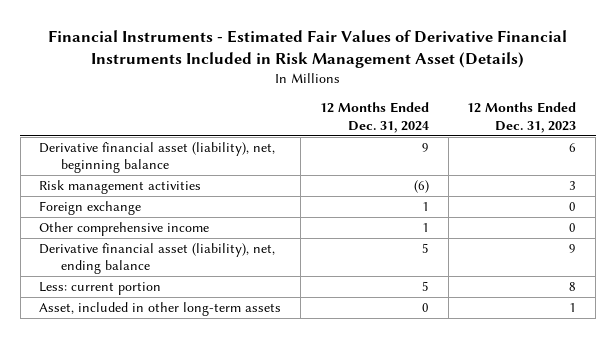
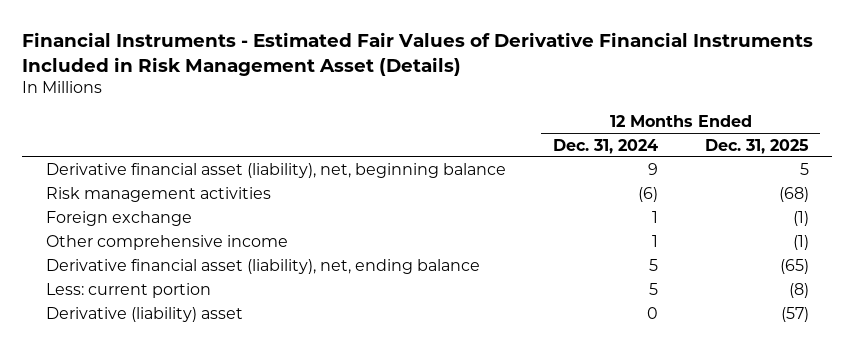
- | 12 Months Ended Dec. 31, 2024 | 12 Months Ended Dec. 31, 2023
+ | 12 Months Ended Dec. 31, 2024 | 12 Months Ended Dec. 31, 2025
- Asset, included in other long-term assets | 0 | 1
+ Derivative (liability) asset | 0 | (57)

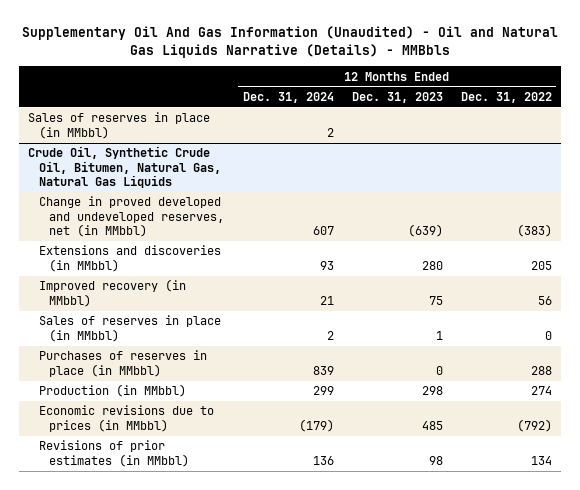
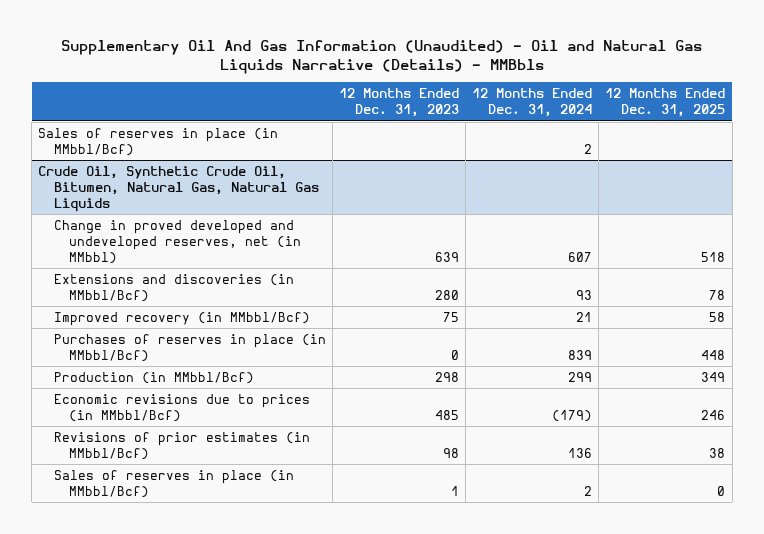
- | 12 Months Ended Dec. 31, 2024 | 12 Months Ended Dec. 31, 2023 | 12 Months Ended Dec. 31, 2022
+ | 12 Months Ended Dec. 31, 2023 | 12 Months Ended Dec. 31, 2024 | 12 Months Ended Dec. 31, 2025
- Sales of reserves in place (in MMbbl) | 2 | |
+ Sales of reserves in place (in MMbbl/Bcf) | | 2 |
@ Crude Oil, Synthetic Crude Oil, Bitumen, Natural Gas, Natural Gas Liquids
- Change in proved developed and undeveloped reserves, net (in MMbbl) | 607 | (639) | (383)
- Extensions and discoveries (in MMbbl) | 93 | 280 | 205
- Improved recovery (in MMbbl) | 21 | 75 | 56
- Sales of reserves in place (in MMbbl) | 2 | 1 | 0
- Purchases of reserves in place (in MMbbl) | 839 | 0 | 288
- Production (in MMbbl) | 299 | 298 | 274
- Economic revisions due to prices (in MMbbl) | (179) | 485 | (792)
- Revisions of prior estimates (in MMbbl) | 136 | 98 | 134
+ Change in proved developed and undeveloped reserves, net (in MMbbl) | 639 | 607 | 518
+ Extensions and discoveries (in MMbbl/Bcf) | 280 | 93 | 78
+ Improved recovery (in MMbbl/Bcf) | 75 | 21 | 58
+ Purchases of reserves in place (in MMbbl/Bcf) | 0 | 839 | 448
+ Production (in MMbbl/Bcf) | 298 | 299 | 349
+ Economic revisions due to prices (in MMbbl/Bcf) | 485 | (179) | 246
+ Revisions of prior estimates (in MMbbl/Bcf) | 98 | 136 | 38
+ Sales of reserves in place (in MMbbl/Bcf) | 1 | 2 | 0

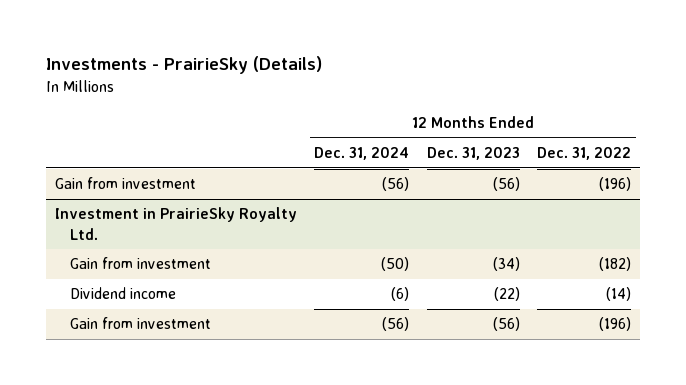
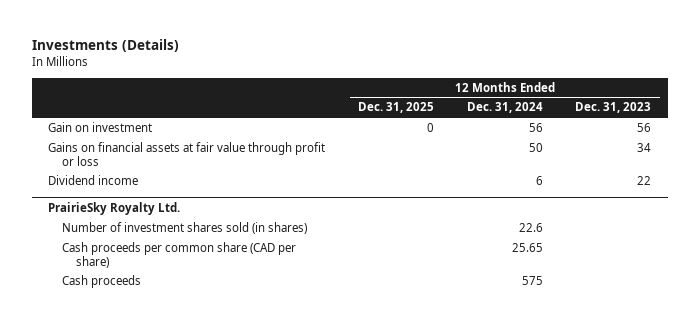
- Investments - PrairieSky (Details)
+ Investments (Details)
- | 12 Months Ended Dec. 31, 2024 | 12 Months Ended Dec. 31, 2023 | 12 Months Ended Dec. 31, 2022
+ | 12 Months Ended Dec. 31, 2025 | 12 Months Ended Dec. 31, 2024 | 12 Months Ended Dec. 31, 2023
- Gain from investment | (56) | (56) | (196)
- Investment in PrairieSky Royalty Ltd.
- Gain from investment | (50) | (34) | (182)
- Dividend income | (6) | (22) | (14)
- Gain from investment | (56) | (56) | (196)
+ Gain on investment | 0 | 56 | 56
+ Gains on financial assets at fair value through profit or loss | | 50 | 34
+ Dividend income | | 6 | 22
+ PrairieSky Royalty Ltd.
+ Number of investment shares sold (in shares) | | 22.6 |
+ Cash proceeds per common share (CAD per share) | | 25.65 |
+ Cash proceeds | | 575 |

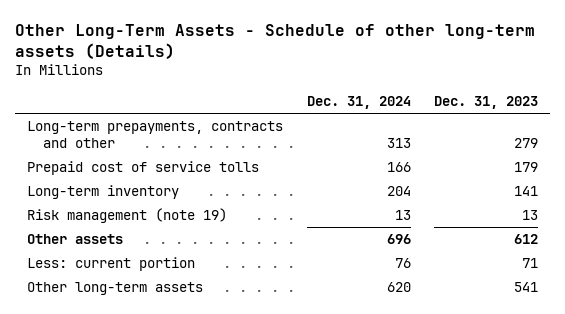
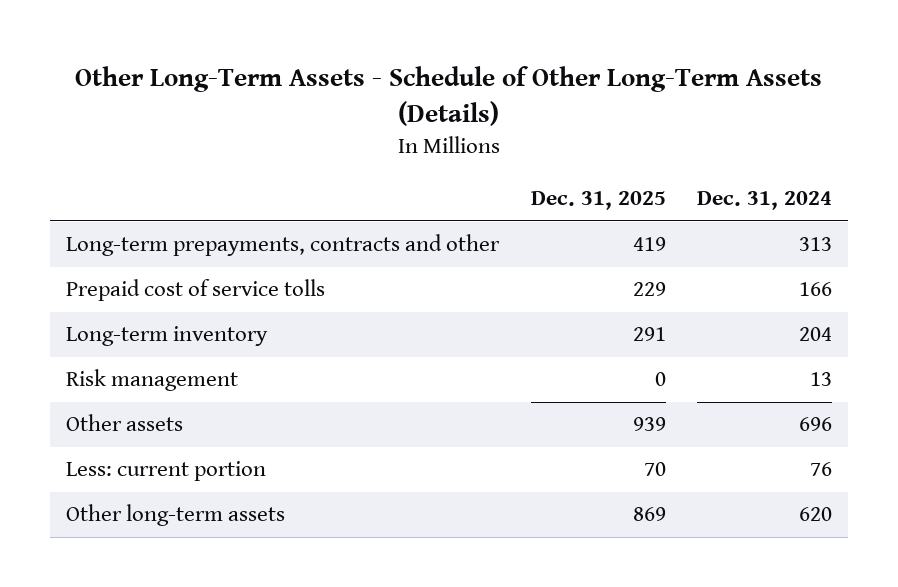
- Other Long-Term Assets - Schedule of other long-term assets (Details)
+ Other Long-Term Assets - Schedule of Other Long-Term Assets (Details)
- | Dec. 31, 2024 | Dec. 31, 2023
+ | Dec. 31, 2025 | Dec. 31, 2024
- Risk management (note 19) | 13 | 13
+ Risk management | 0 | 13

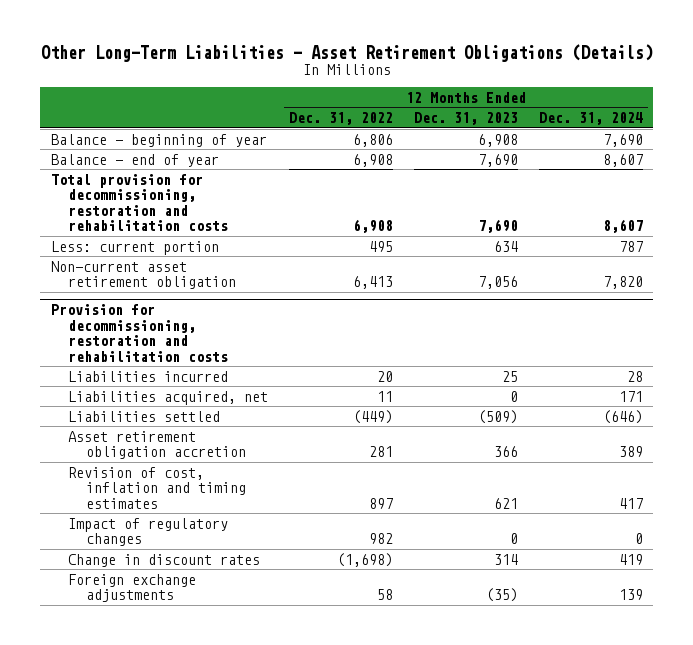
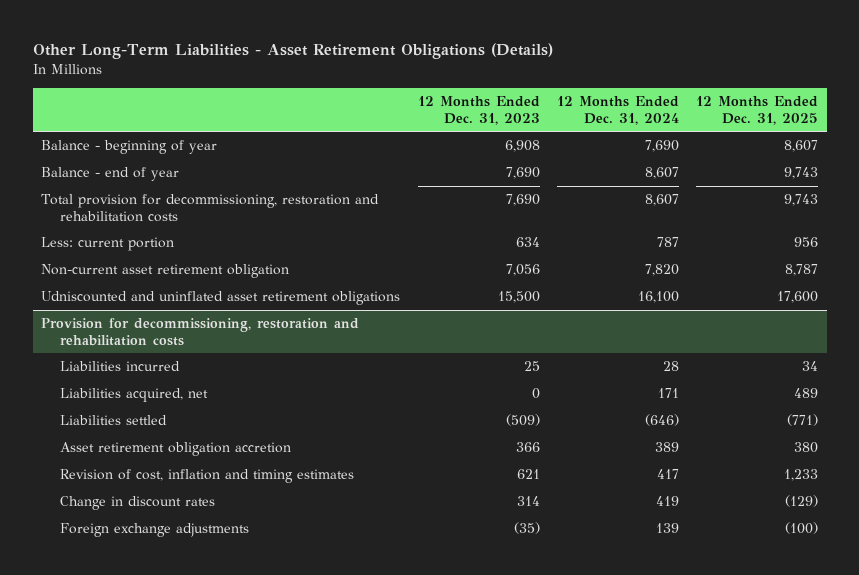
- | 12 Months Ended Dec. 31, 2022 | 12 Months Ended Dec. 31, 2023 | 12 Months Ended Dec. 31, 2024
+ | 12 Months Ended Dec. 31, 2023 | 12 Months Ended Dec. 31, 2024 | 12 Months Ended Dec. 31, 2025
+ Udniscounted and uninflated asset retirement obligations | 15,500 | 16,100 | 17,600
@ Provision for decommissioning, restoration and rehabilitation costs
- Impact of regulatory changes | 982 | 0 | 0

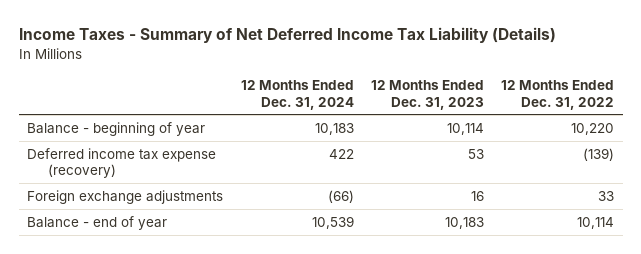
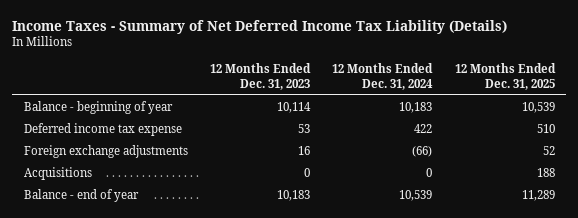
- | 12 Months Ended Dec. 31, 2024 | 12 Months Ended Dec. 31, 2023 | 12 Months Ended Dec. 31, 2022
+ | 12 Months Ended Dec. 31, 2023 | 12 Months Ended Dec. 31, 2024 | 12 Months Ended Dec. 31, 2025
- Deferred income tax expense (recovery) | 422 | 53 | (139)
+ Deferred income tax expense | 53 | 422 | 510
+ Acquisitions | 0 | 0 | 188

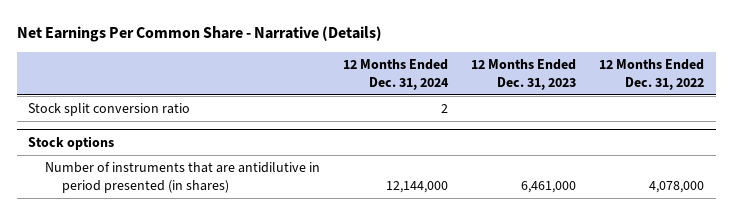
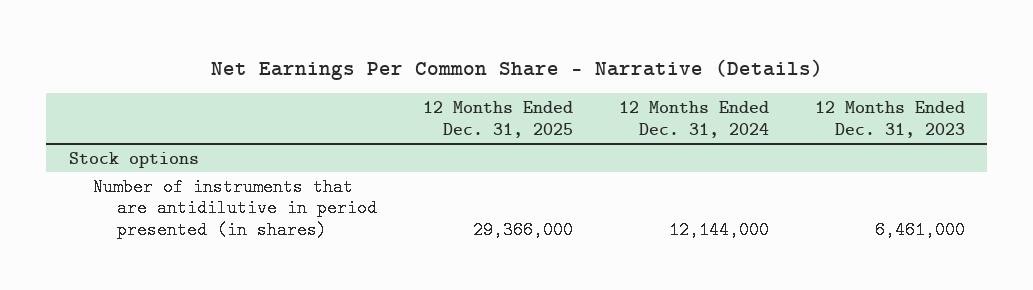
- | 12 Months Ended Dec. 31, 2024 | 12 Months Ended Dec. 31, 2023 | 12 Months Ended Dec. 31, 2022
+ | 12 Months Ended Dec. 31, 2025 | 12 Months Ended Dec. 31, 2024 | 12 Months Ended Dec. 31, 2023
- Stock split conversion ratio | 2 | |

